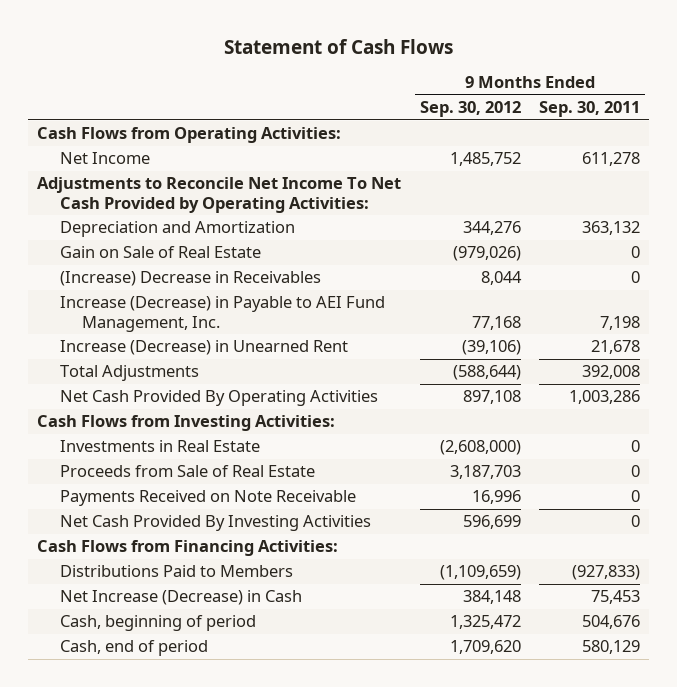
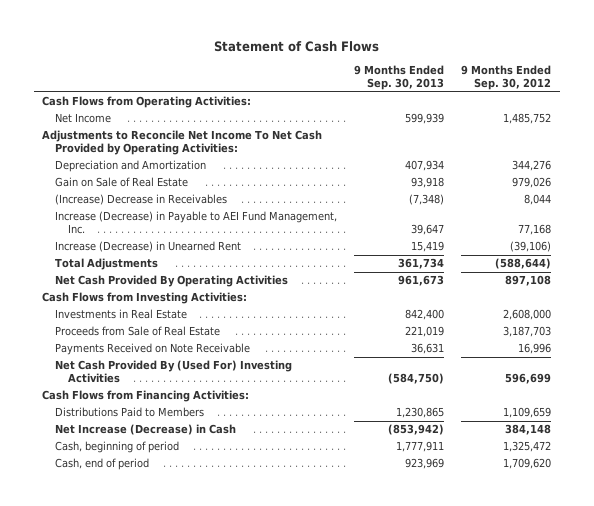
- | 9 Months Ended Sep. 30, 2012 | 9 Months Ended Sep. 30, 2011
+ | 9 Months Ended Sep. 30, 2013 | 9 Months Ended Sep. 30, 2012
- Gain on Sale of Real Estate | (979,026) | 0
+ Gain on Sale of Real Estate | 93,918 | 979,026
- Investments in Real Estate | (2,608,000) | 0
+ Investments in Real Estate | 842,400 | 2,608,000
- Net Cash Provided By Investing Activities | 596,699 | 0
+ Net Cash Provided By (Used For) Investing Activities | (584,750) | 596,699
- Distributions Paid to Members | (1,109,659) | (927,833)
+ Distributions Paid to Members | 1,230,865 | 1,109,659

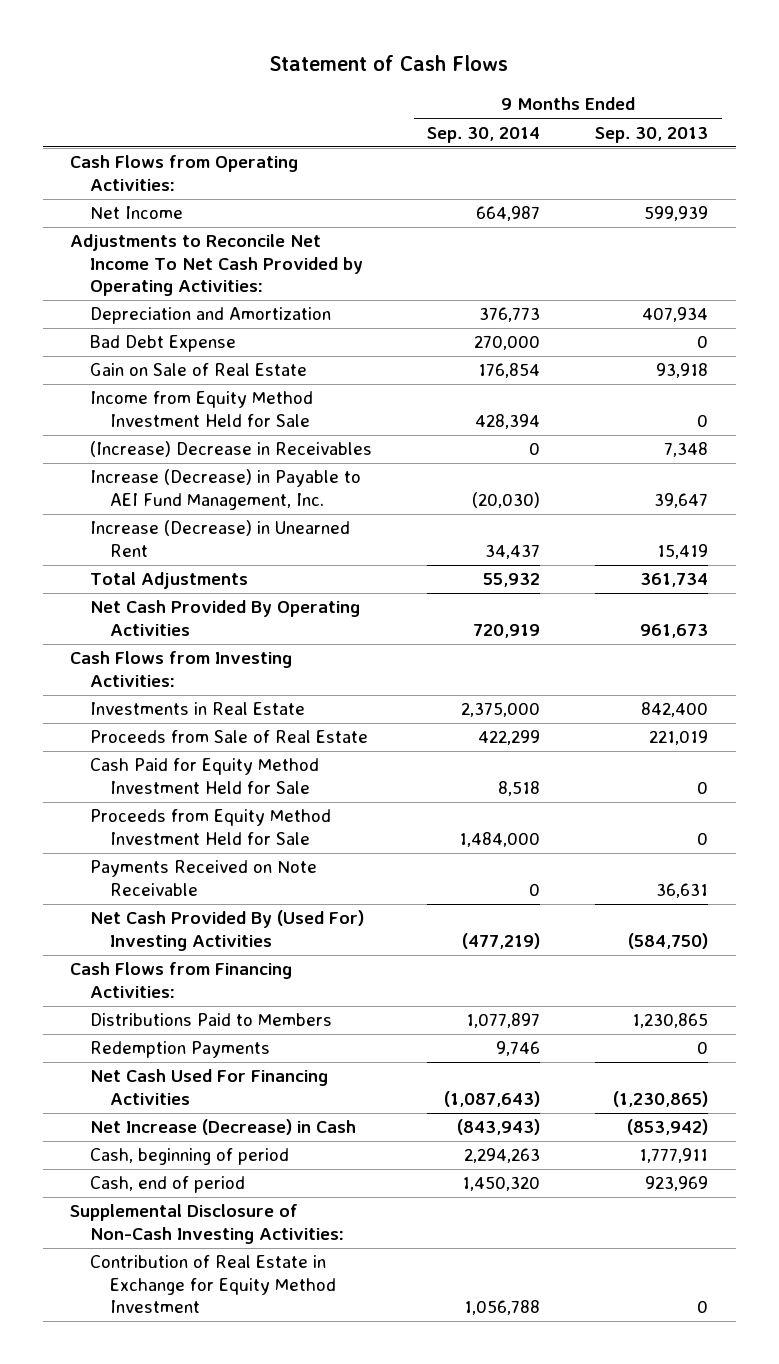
- | 9 Months Ended Sep. 30, 2013 | 9 Months Ended Sep. 30, 2012
+ | 9 Months Ended Sep. 30, 2014 | 9 Months Ended Sep. 30, 2013
+ Bad Debt Expense | 270,000 | 0
- (Increase) Decrease in Receivables | (7,348) | 8,044
+ Income from Equity Method Investment Held for Sale | 428,394 | 0
+ (Increase) Decrease in Receivables | 0 | 7,348
+ Cash Paid for Equity Method Investment Held for Sale | 8,518 | 0
+ Proceeds from Equity Method Investment Held for Sale | 1,484,000 | 0
+ Redemption Payments | 9,746 | 0
+ Net Cash Used For Financing Activities | (1,087,643) | (1,230,865)
+ Supplemental Disclosure of Non-Cash Investing Activities:
+ Contribution of Real Estate in Exchange for Equity Method Investment | 1,056,788 | 0

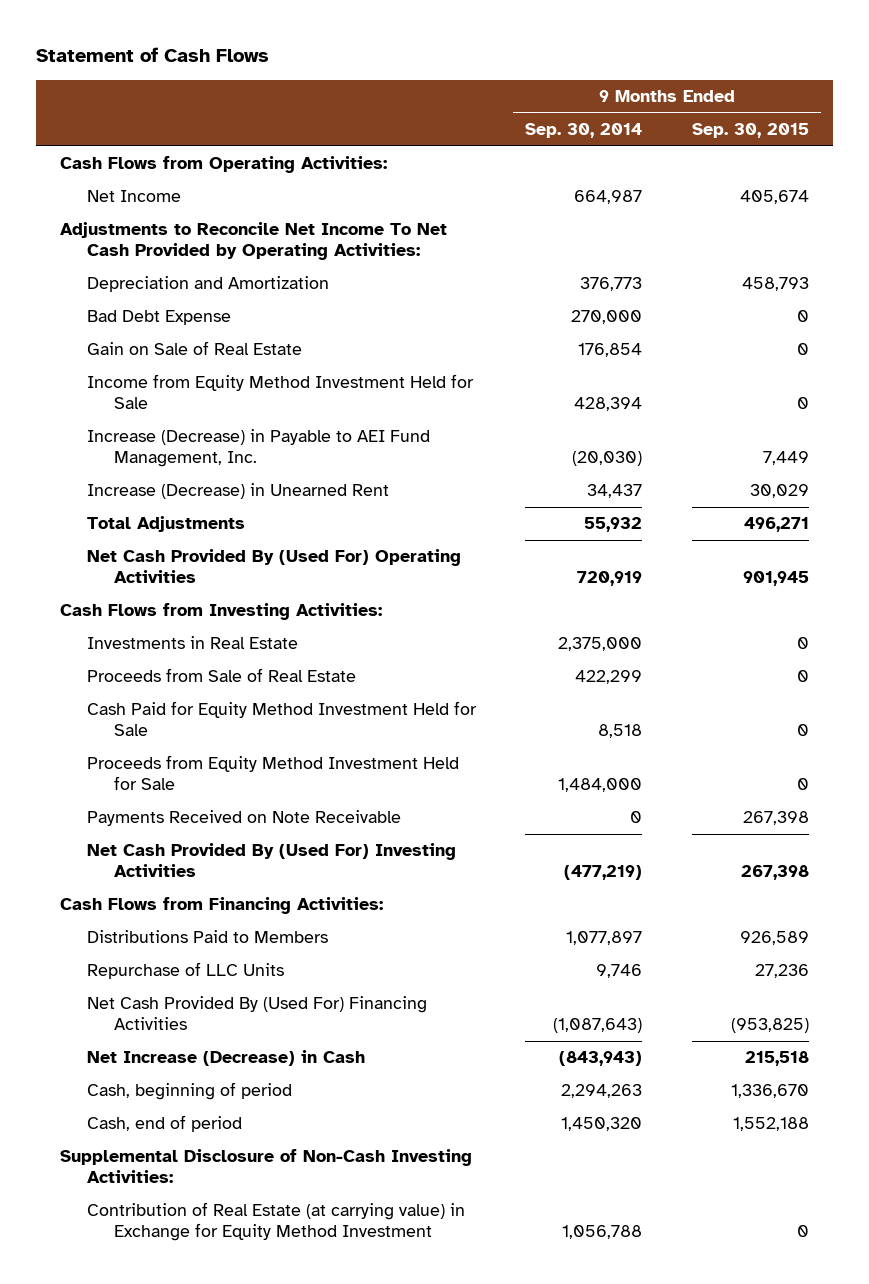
- | 9 Months Ended Sep. 30, 2014 | 9 Months Ended Sep. 30, 2013
+ | 9 Months Ended Sep. 30, 2014 | 9 Months Ended Sep. 30, 2015
- (Increase) Decrease in Receivables | 0 | 7,348
- Net Cash Provided By Operating Activities | 720,919 | 961,673
+ Net Cash Provided By (Used For) Operating Activities | 720,919 | 901,945
- Redemption Payments | 9,746 | 0
- Net Cash Used For Financing Activities | (1,087,643) | (1,230,865)
+ Repurchase of LLC Units | 9,746 | 27,236
+ Net Cash Provided By (Used For) Financing Activities | (1,087,643) | (953,825)
- Contribution of Real Estate in Exchange for Equity Method Investment | 1,056,788 | 0
+ Contribution of Real Estate (at carrying value) in Exchange for Equity Method Investment | 1,056,788 | 0

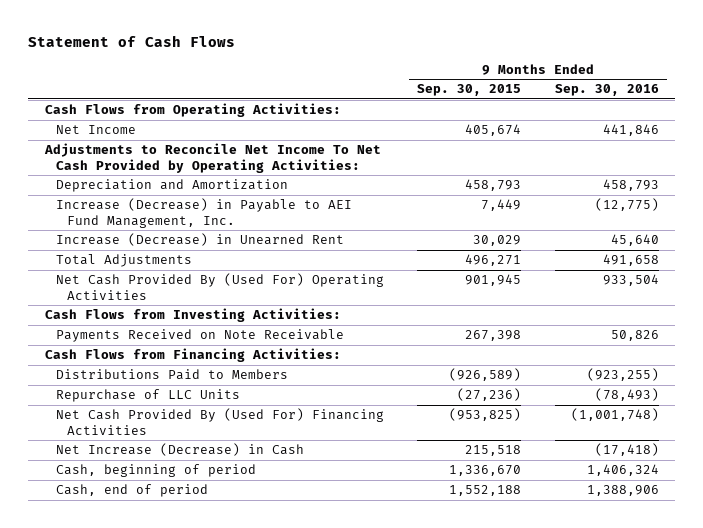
- | 9 Months Ended Sep. 30, 2014 | 9 Months Ended Sep. 30, 2015
+ | 9 Months Ended Sep. 30, 2015 | 9 Months Ended Sep. 30, 2016
- Bad Debt Expense | 270,000 | 0
- Gain on Sale of Real Estate | 176,854 | 0
- Income from Equity Method Investment Held for Sale | 428,394 | 0
- Investments in Real Estate | 2,375,000 | 0
- Proceeds from Sale of Real Estate | 422,299 | 0
- Cash Paid for Equity Method Investment Held for Sale | 8,518 | 0
- Proceeds from Equity Method Investment Held for Sale | 1,484,000 | 0
- Net Cash Provided By (Used For) Investing Activities | (477,219) | 267,398
- Distributions Paid to Members | 1,077,897 | 926,589
- Repurchase of LLC Units | 9,746 | 27,236
+ Distributions Paid to Members | (926,589) | (923,255)
+ Repurchase of LLC Units | (27,236) | (78,493)
- Supplemental Disclosure of Non-Cash Investing Activities:
- Contribution of Real Estate (at carrying value) in Exchange for Equity Method Investment | 1,056,788 | 0

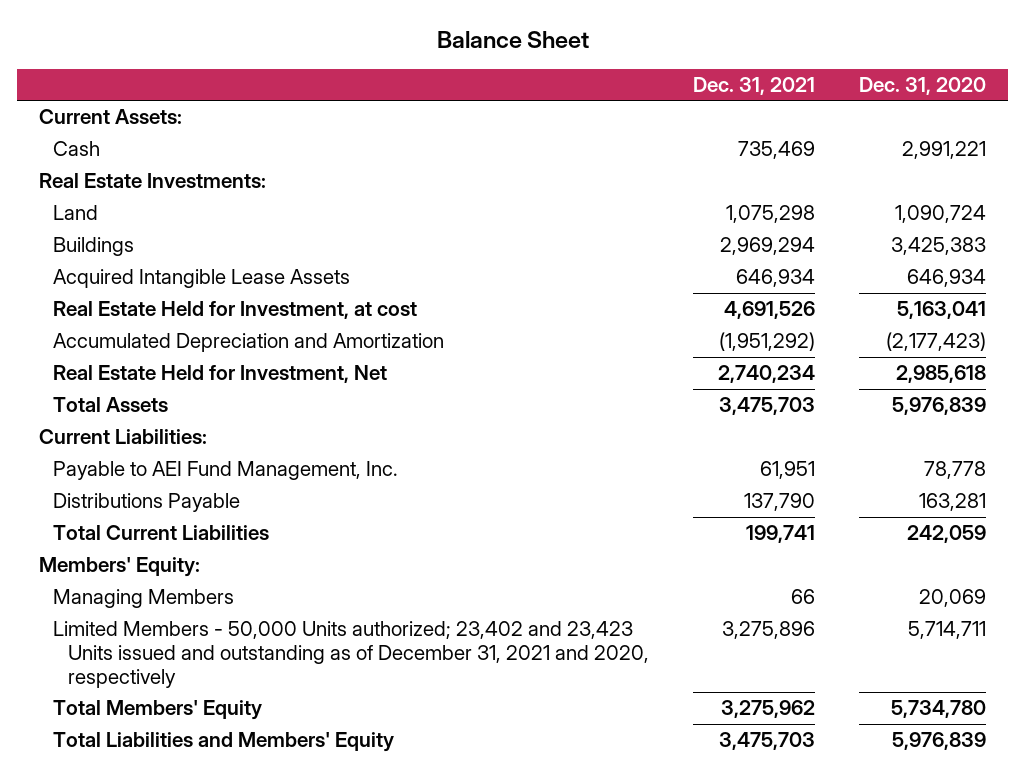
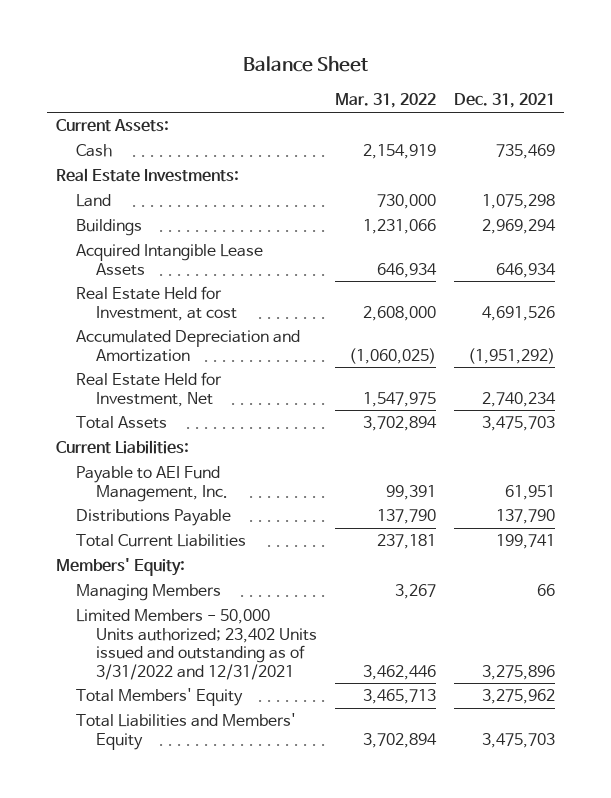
- | Dec. 31, 2021 | Dec. 31, 2020
+ | Mar. 31, 2022 | Dec. 31, 2021
- Limited Members - 50,000 Units authorized; 23,402 and 23,423 Units issued and outstanding as of December 31, 2021 and 2020, respectively | 3,275,896 | 5,714,711
+ Limited Members - 50,000 Units authorized; 23,402 Units issued and outstanding as of 3/31/2022 and 12/31/2021 | 3,462,446 | 3,275,896

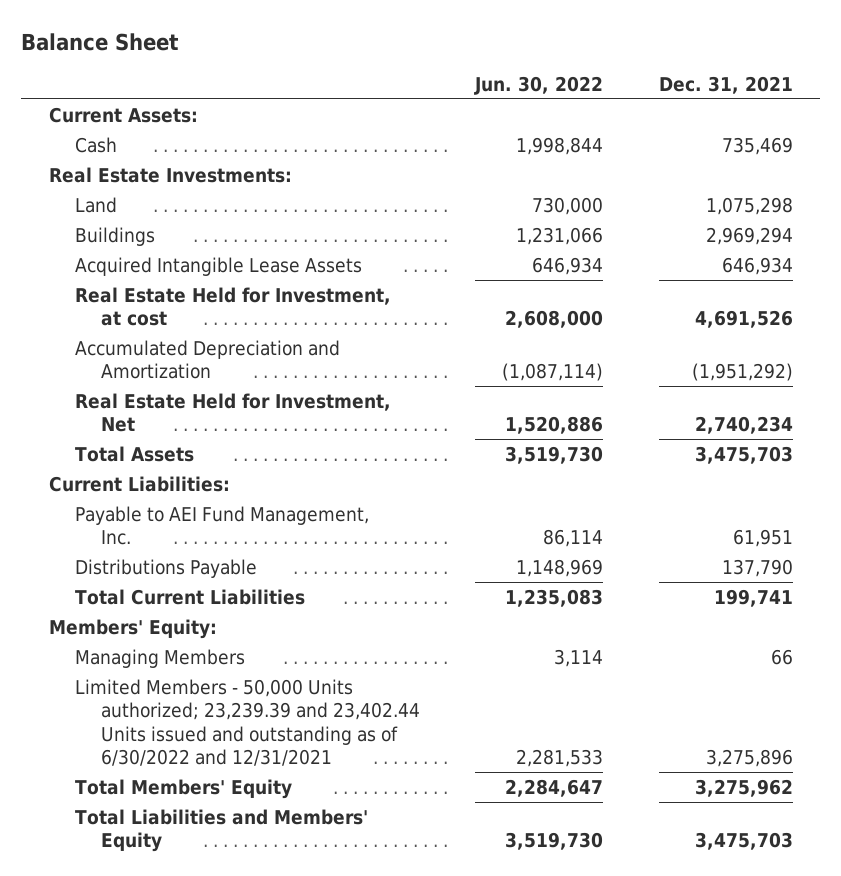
- | Mar. 31, 2022 | Dec. 31, 2021
+ | Jun. 30, 2022 | Dec. 31, 2021
- Limited Members - 50,000 Units authorized; 23,402 Units issued and outstanding as of 3/31/2022 and 12/31/2021 | 3,462,446 | 3,275,896
+ Limited Members - 50,000 Units authorized; 23,239.39 and 23,402.44 Units issued and outstanding as of 6/30/2022 and 12/31/2021 | 2,281,533 | 3,275,896

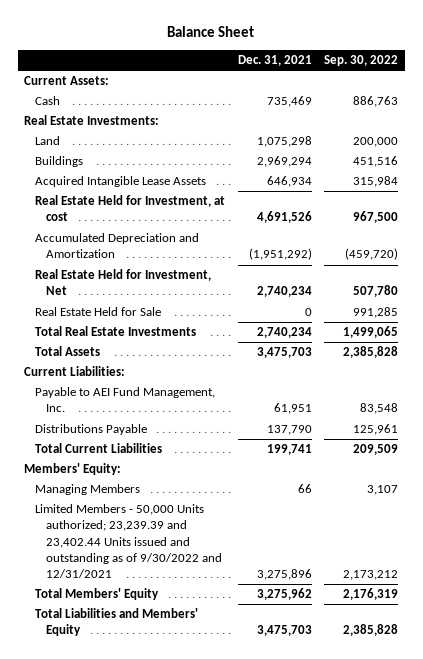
- | Jun. 30, 2022 | Dec. 31, 2021
+ | Dec. 31, 2021 | Sep. 30, 2022
+ Real Estate Held for Sale | 0 | 991,285
+ Total Real Estate Investments | 2,740,234 | 1,499,065
- Limited Members - 50,000 Units authorized; 23,239.39 and 23,402.44 Units issued and outstanding as of 6/30/2022 and 12/31/2021 | 2,281,533 | 3,275,896
+ Limited Members - 50,000 Units authorized; 23,239.39 and 23,402.44 Units issued and outstanding as of 9/30/2022 and 12/31/2021 | 3,275,896 | 2,173,212

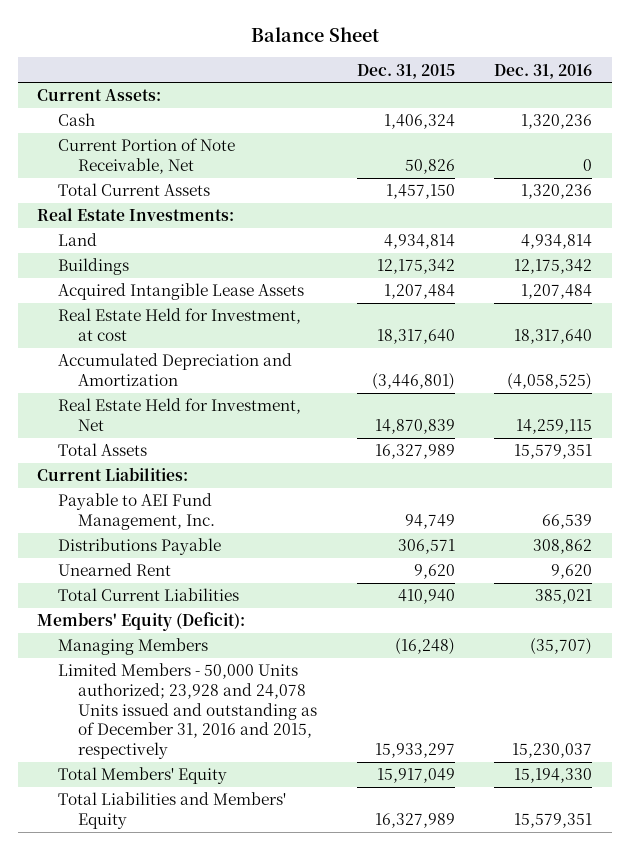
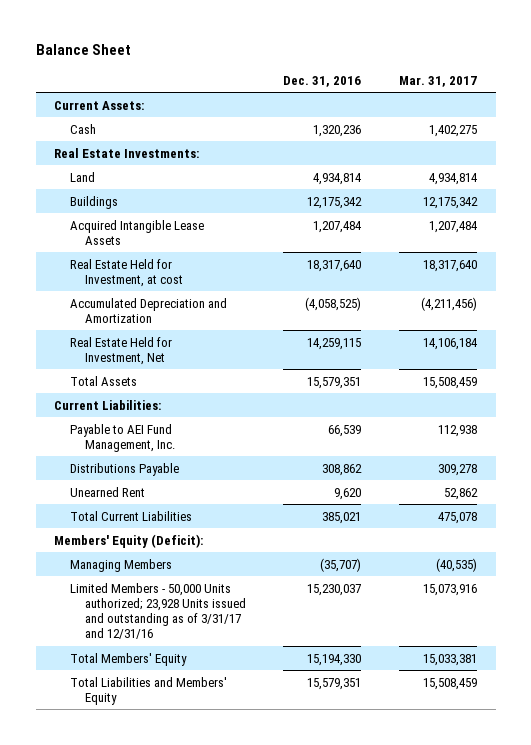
- | Dec. 31, 2015 | Dec. 31, 2016
+ | Dec. 31, 2016 | Mar. 31, 2017
- Current Portion of Note Receivable, Net | 50,826 | 0
- Total Current Assets | 1,457,150 | 1,320,236
- Limited Members - 50,000 Units authorized; 23,928 and 24,078 Units issued and outstanding as of December 31, 2016 and 2015, respectively | 15,933,297 | 15,230,037
+ Limited Members - 50,000 Units authorized; 23,928 Units issued and outstanding as of 3/31/17 and 12/31/16 | 15,230,037 | 15,073,916

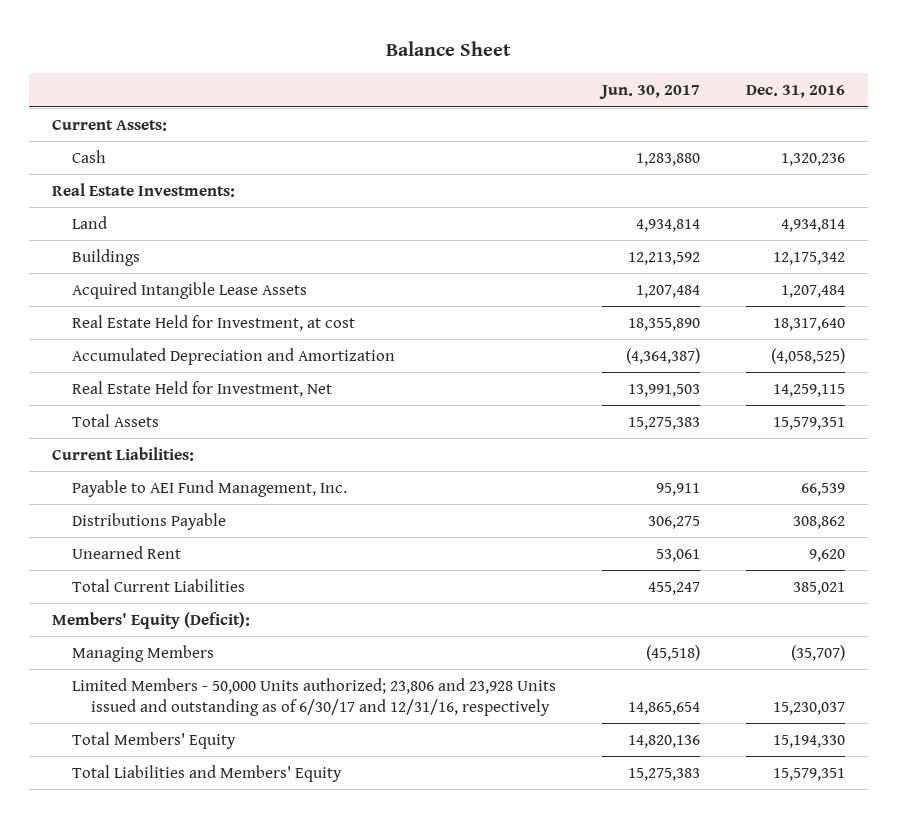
- | Dec. 31, 2016 | Mar. 31, 2017
+ | Jun. 30, 2017 | Dec. 31, 2016
- Limited Members - 50,000 Units authorized; 23,928 Units issued and outstanding as of 3/31/17 and 12/31/16 | 15,230,037 | 15,073,916
+ Limited Members - 50,000 Units authorized; 23,806 and 23,928 Units issued and outstanding as of 6/30/17 and 12/31/16, respectively | 14,865,654 | 15,230,037

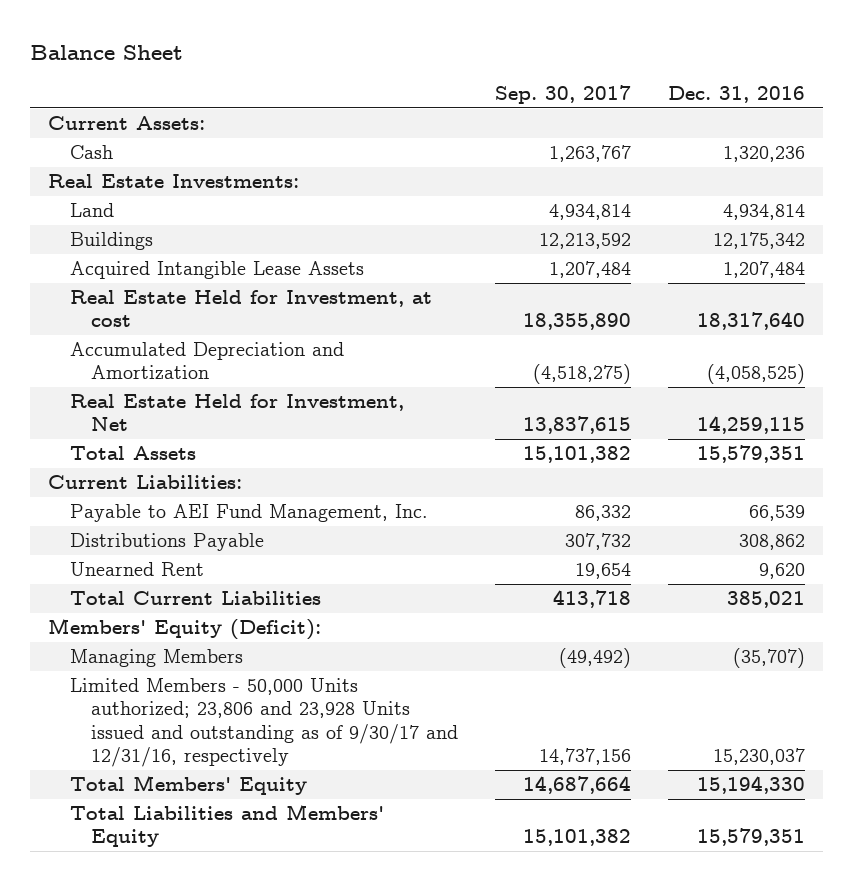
- | Jun. 30, 2017 | Dec. 31, 2016
+ | Sep. 30, 2017 | Dec. 31, 2016
- Limited Members - 50,000 Units authorized; 23,806 and 23,928 Units issued and outstanding as of 6/30/17 and 12/31/16, respectively | 14,865,654 | 15,230,037
+ Limited Members - 50,000 Units authorized; 23,806 and 23,928 Units issued and outstanding as of 9/30/17 and 12/31/16, respectively | 14,737,156 | 15,230,037

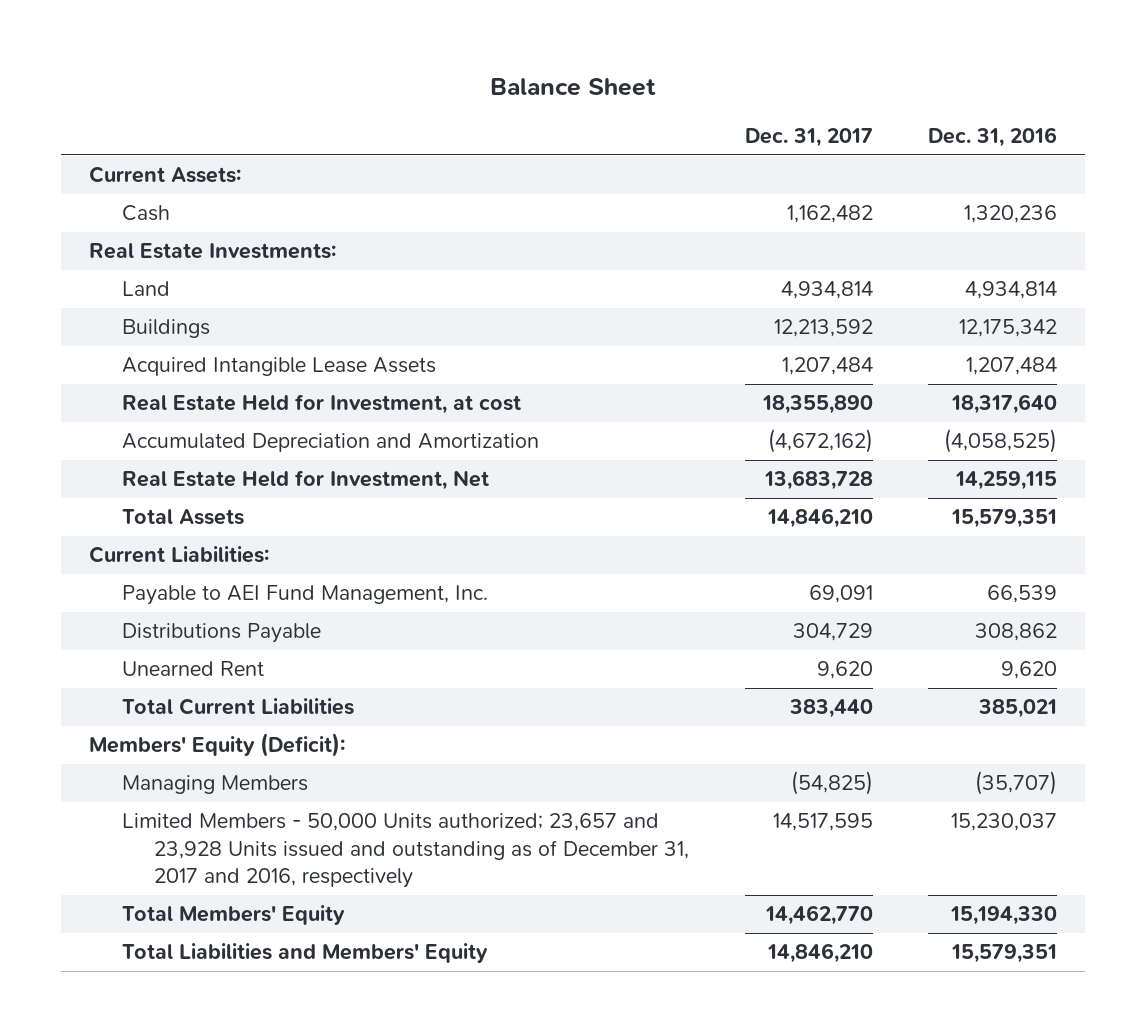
- | Sep. 30, 2017 | Dec. 31, 2016
+ | Dec. 31, 2017 | Dec. 31, 2016
- Limited Members - 50,000 Units authorized; 23,806 and 23,928 Units issued and outstanding as of 9/30/17 and 12/31/16, respectively | 14,737,156 | 15,230,037
+ Limited Members - 50,000 Units authorized; 23,657 and 23,928 Units issued and outstanding as of December 31, 2017 and 2016, respectively | 14,517,595 | 15,230,037

